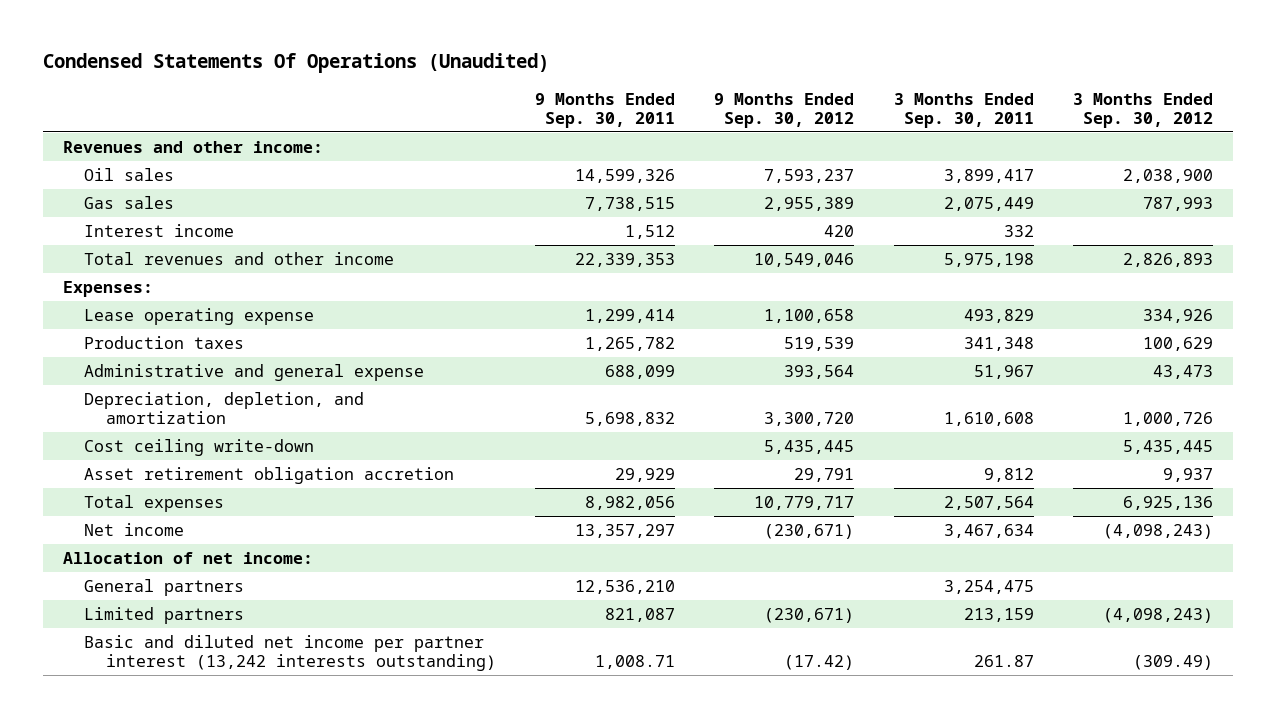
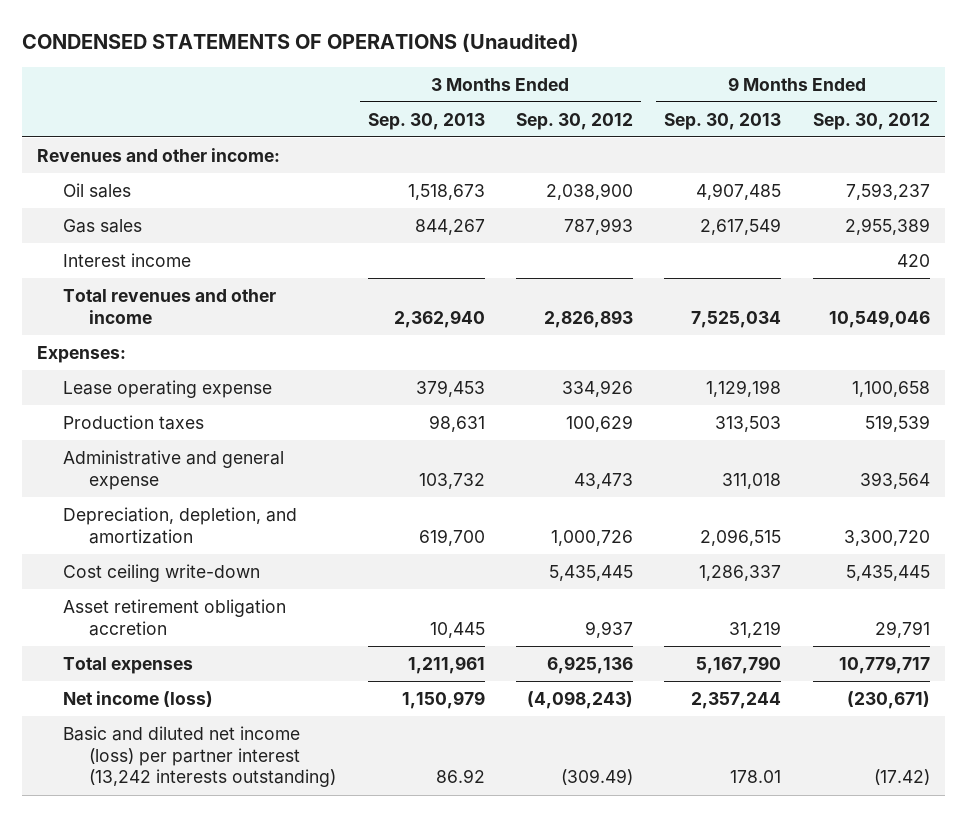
- Condensed Statements Of Operations (Unaudited)
+ CONDENSED STATEMENTS OF OPERATIONS (Unaudited)
- | 9 Months Ended Sep. 30, 2011 | 9 Months Ended Sep. 30, 2012 | 3 Months Ended Sep. 30, 2011 | 3 Months Ended Sep. 30, 2012
+ | 3 Months Ended Sep. 30, 2013 | 3 Months Ended Sep. 30, 2012 | 9 Months Ended Sep. 30, 2013 | 9 Months Ended Sep. 30, 2012
- Net income | 13,357,297 | (230,671) | 3,467,634 | (4,098,243)
- Allocation of net income:
- General partners | 12,536,210 | | 3,254,475 |
- Limited partners | 821,087 | (230,671) | 213,159 | (4,098,243)
- Basic and diluted net income per partner interest (13,242 interests outstanding) | 1,008.71 | (17.42) | 261.87 | (309.49)
+ Net income (loss) | 1,150,979 | (4,098,243) | 2,357,244 | (230,671)
+ Basic and diluted net income (loss) per partner interest (13,242 interests outstanding) | 86.92 | (309.49) | 178.01 | (17.42)

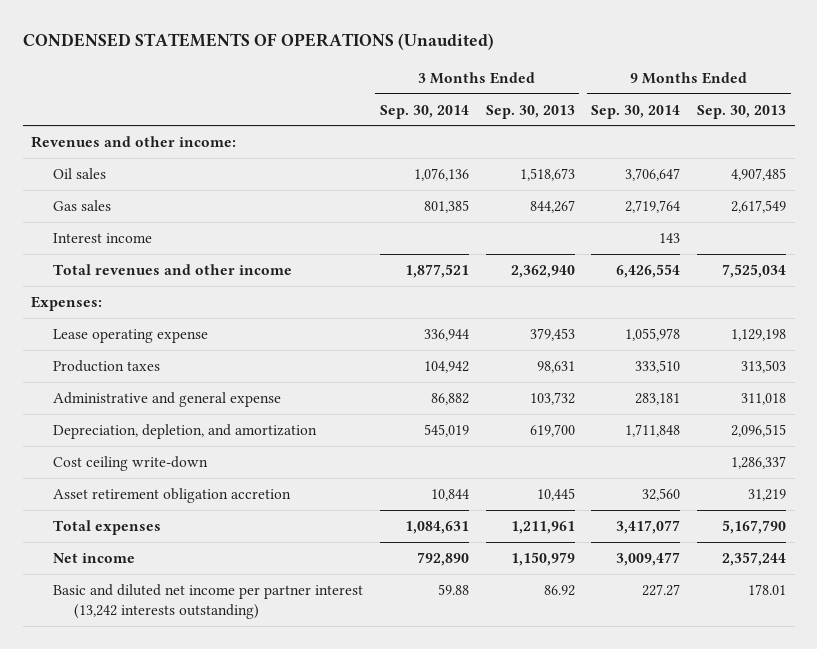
- | 3 Months Ended Sep. 30, 2013 | 3 Months Ended Sep. 30, 2012 | 9 Months Ended Sep. 30, 2013 | 9 Months Ended Sep. 30, 2012
+ | 3 Months Ended Sep. 30, 2014 | 3 Months Ended Sep. 30, 2013 | 9 Months Ended Sep. 30, 2014 | 9 Months Ended Sep. 30, 2013
- Net income (loss) | 1,150,979 | (4,098,243) | 2,357,244 | (230,671)
- Basic and diluted net income (loss) per partner interest (13,242 interests outstanding) | 86.92 | (309.49) | 178.01 | (17.42)
+ Net income | 792,890 | 1,150,979 | 3,009,477 | 2,357,244
+ Basic and diluted net income per partner interest (13,242 interests outstanding) | 59.88 | 86.92 | 227.27 | 178.01

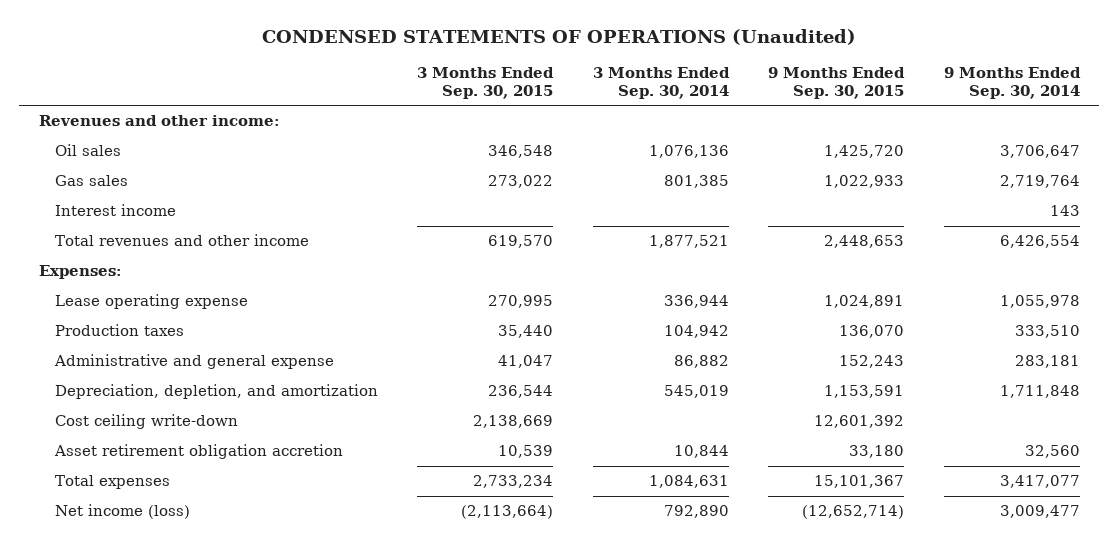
- | 3 Months Ended Sep. 30, 2014 | 3 Months Ended Sep. 30, 2013 | 9 Months Ended Sep. 30, 2014 | 9 Months Ended Sep. 30, 2013
+ | 3 Months Ended Sep. 30, 2015 | 3 Months Ended Sep. 30, 2014 | 9 Months Ended Sep. 30, 2015 | 9 Months Ended Sep. 30, 2014
- Net income | 792,890 | 1,150,979 | 3,009,477 | 2,357,244
- Basic and diluted net income per partner interest (13,242 interests outstanding) | 59.88 | 86.92 | 227.27 | 178.01
+ Net income (loss) | (2,113,664) | 792,890 | (12,652,714) | 3,009,477

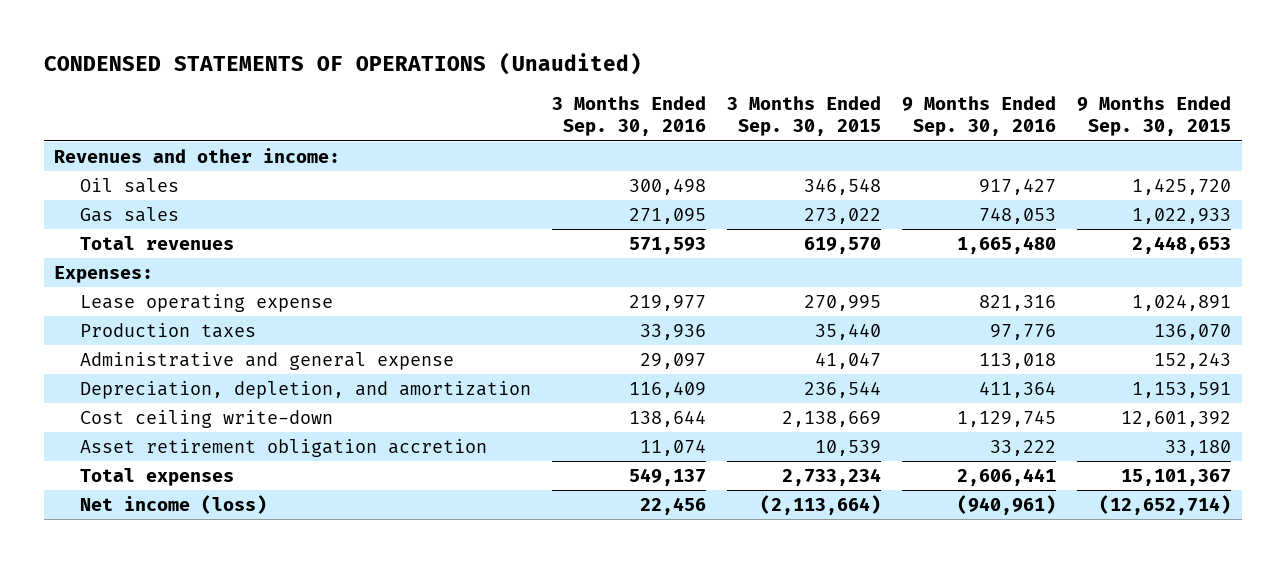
- | 3 Months Ended Sep. 30, 2015 | 3 Months Ended Sep. 30, 2014 | 9 Months Ended Sep. 30, 2015 | 9 Months Ended Sep. 30, 2014
+ | 3 Months Ended Sep. 30, 2016 | 3 Months Ended Sep. 30, 2015 | 9 Months Ended Sep. 30, 2016 | 9 Months Ended Sep. 30, 2015
- Interest income | | | | 143
- Total revenues and other income | 619,570 | 1,877,521 | 2,448,653 | 6,426,554
+ Total revenues | 571,593 | 619,570 | 1,665,480 | 2,448,653

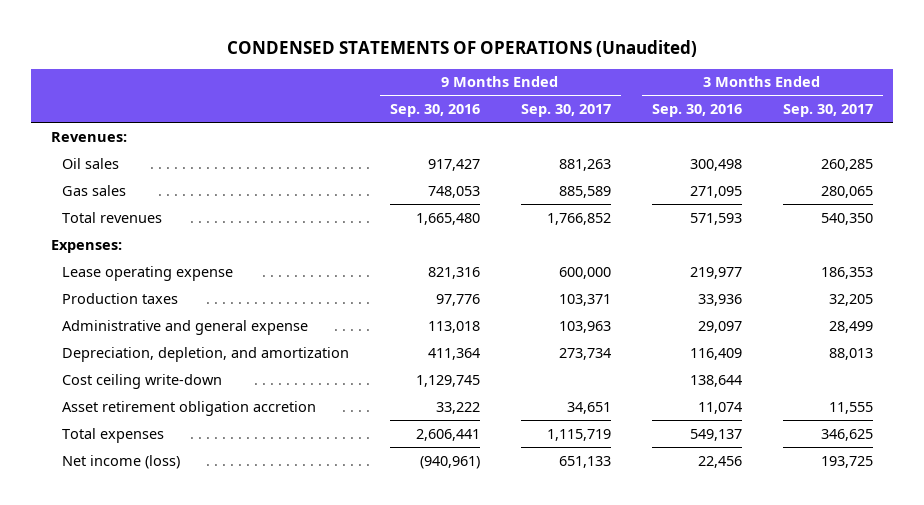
- | 3 Months Ended Sep. 30, 2016 | 3 Months Ended Sep. 30, 2015 | 9 Months Ended Sep. 30, 2016 | 9 Months Ended Sep. 30, 2015
+ | 9 Months Ended Sep. 30, 2016 | 9 Months Ended Sep. 30, 2017 | 3 Months Ended Sep. 30, 2016 | 3 Months Ended Sep. 30, 2017
- Revenues and other income:
+ Revenues:

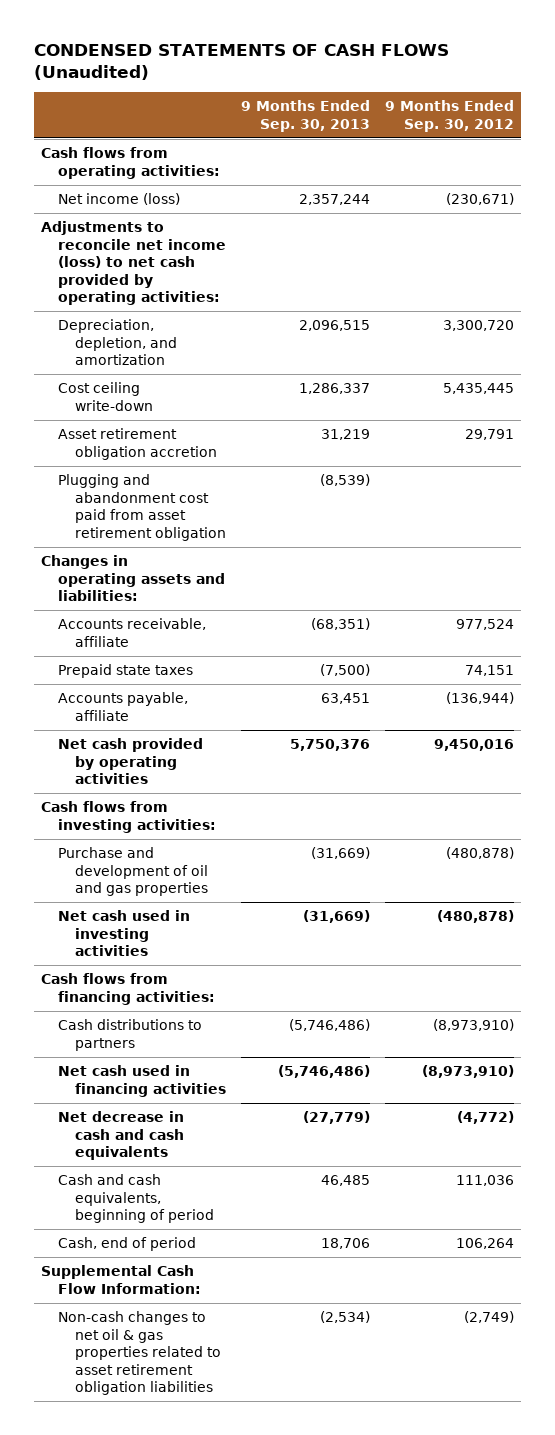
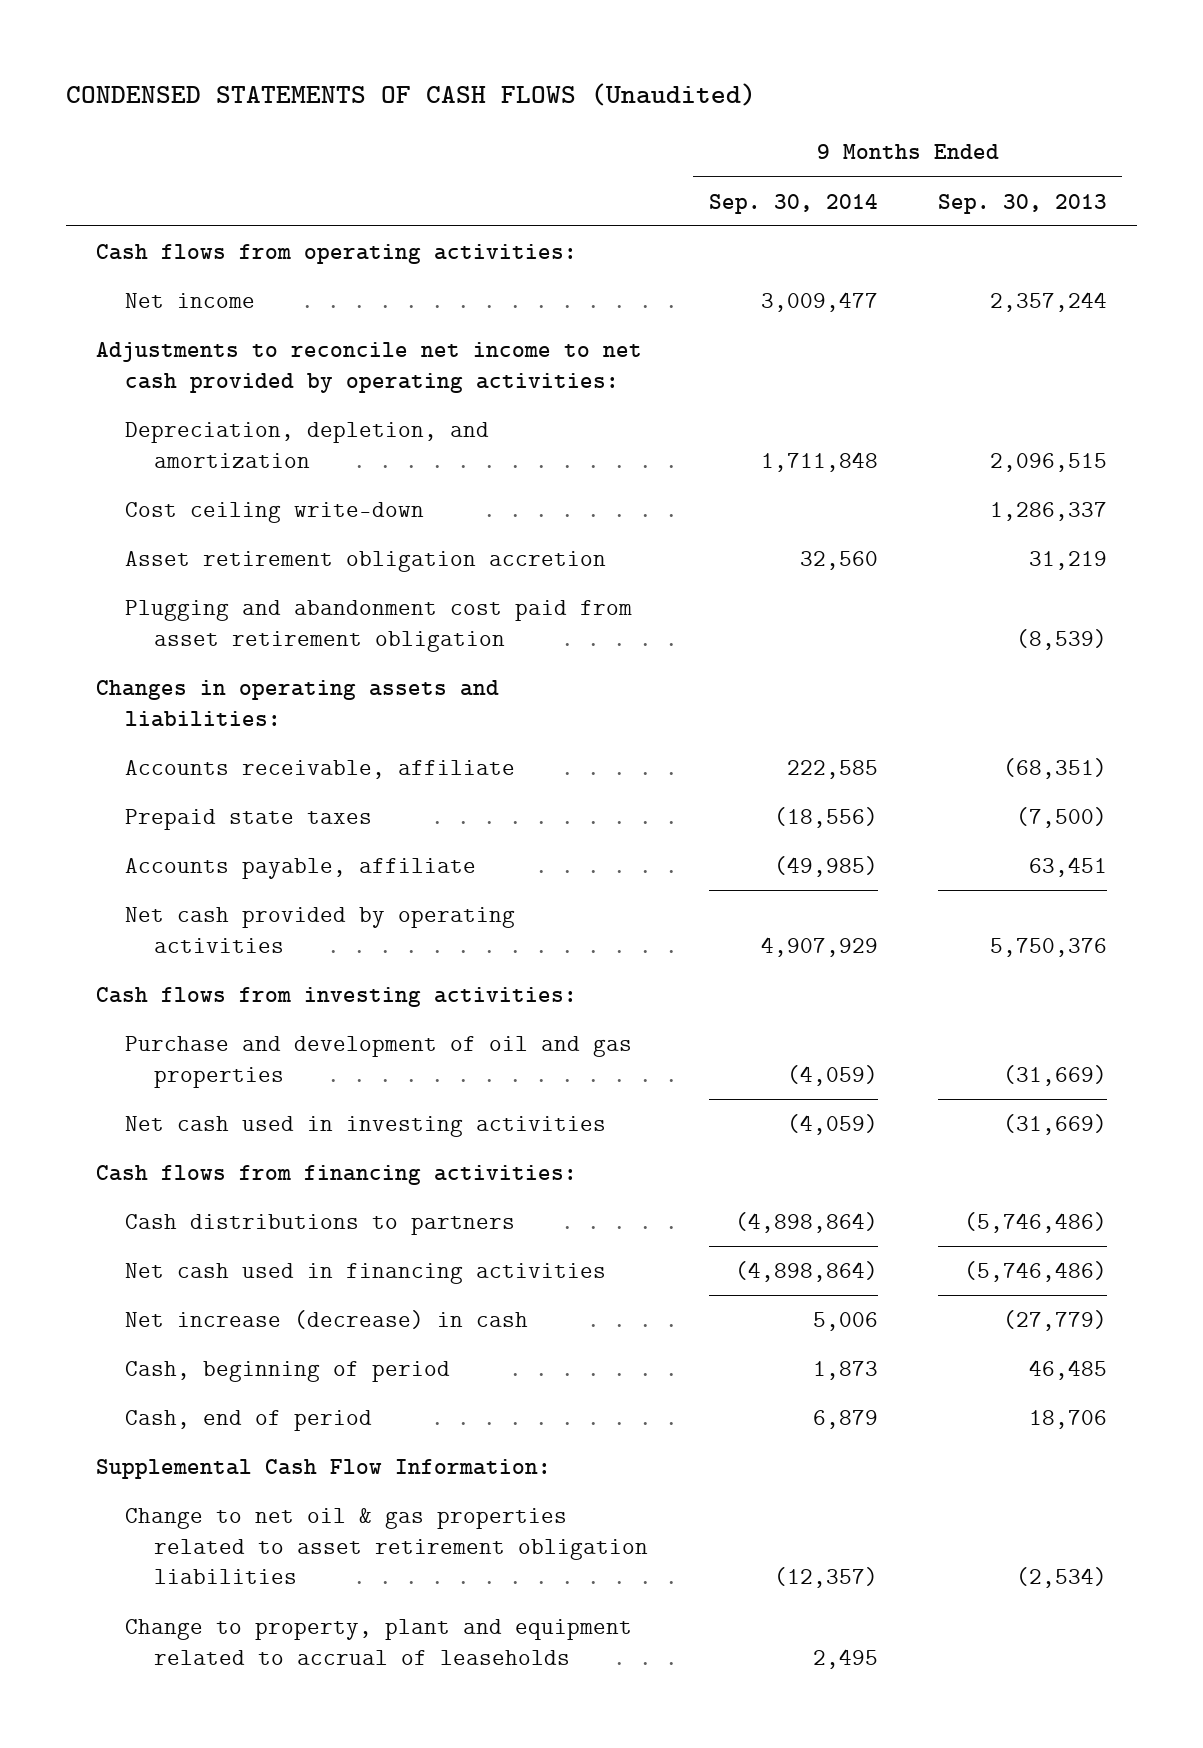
- | 9 Months Ended Sep. 30, 2013 | 9 Months Ended Sep. 30, 2012
+ | 9 Months Ended Sep. 30, 2014 | 9 Months Ended Sep. 30, 2013
- Net income (loss) | 2,357,244 | (230,671)
- Adjustments to reconcile net income (loss) to net cash provided by operating activities:
+ Net income | 3,009,477 | 2,357,244
+ Adjustments to reconcile net income to net cash provided by operating activities:
- Net decrease in cash and cash equivalents | (27,779) | (4,772)
- Cash and cash equivalents, beginning of period | 46,485 | 111,036
+ Net increase (decrease) in cash | 5,006 | (27,779)
+ Cash, beginning of period | 1,873 | 46,485
- Non-cash changes to net oil & gas properties related to asset retirement obligation liabilities | (2,534) | (2,749)
+ Change to net oil & gas properties related to asset retirement obligation liabilities | (12,357) | (2,534)
+ Change to property, plant and equipment related to accrual of leaseholds | 2,495 |

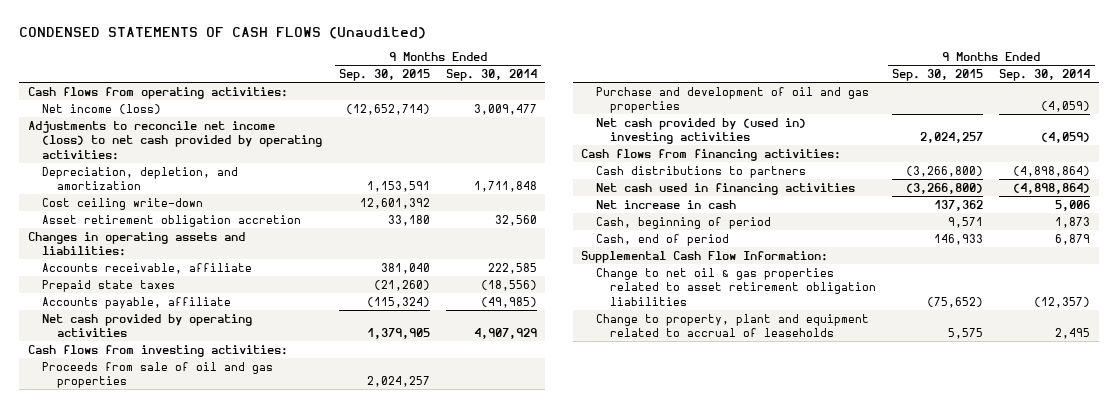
- | 9 Months Ended Sep. 30, 2014 | 9 Months Ended Sep. 30, 2013
+ | 9 Months Ended Sep. 30, 2015 | 9 Months Ended Sep. 30, 2014
- Net income | 3,009,477 | 2,357,244
- Adjustments to reconcile net income to net cash provided by operating activities:
+ Net income (loss) | (12,652,714) | 3,009,477
+ Adjustments to reconcile net income (loss) to net cash provided by operating activities:
- Plugging and abandonment cost paid from asset retirement obligation | | (8,539)
+ Proceeds from sale of oil and gas properties | 2,024,257 |
- Net cash used in investing activities | (4,059) | (31,669)
+ Net cash provided by (used in) investing activities | 2,024,257 | (4,059)
- Net increase (decrease) in cash | 5,006 | (27,779)
+ Net increase in cash | 137,362 | 5,006

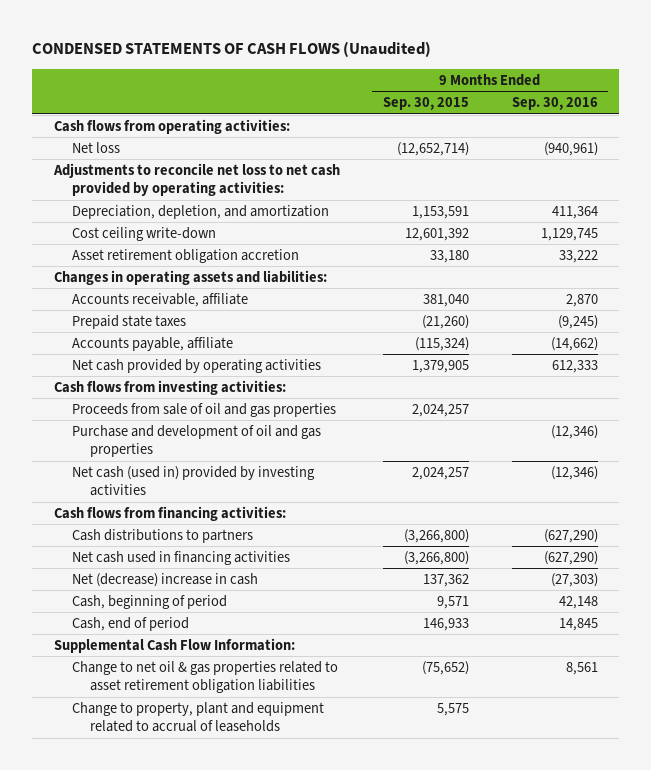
- | 9 Months Ended Sep. 30, 2015 | 9 Months Ended Sep. 30, 2014
+ | 9 Months Ended Sep. 30, 2015 | 9 Months Ended Sep. 30, 2016
- Net income (loss) | (12,652,714) | 3,009,477
- Adjustments to reconcile net income (loss) to net cash provided by operating activities:
+ Net loss | (12,652,714) | (940,961)
+ Adjustments to reconcile net loss to net cash provided by operating activities:
- Net cash provided by (used in) investing activities | 2,024,257 | (4,059)
+ Net cash (used in) provided by investing activities | 2,024,257 | (12,346)
- Net increase in cash | 137,362 | 5,006
+ Net (decrease) increase in cash | 137,362 | (27,303)

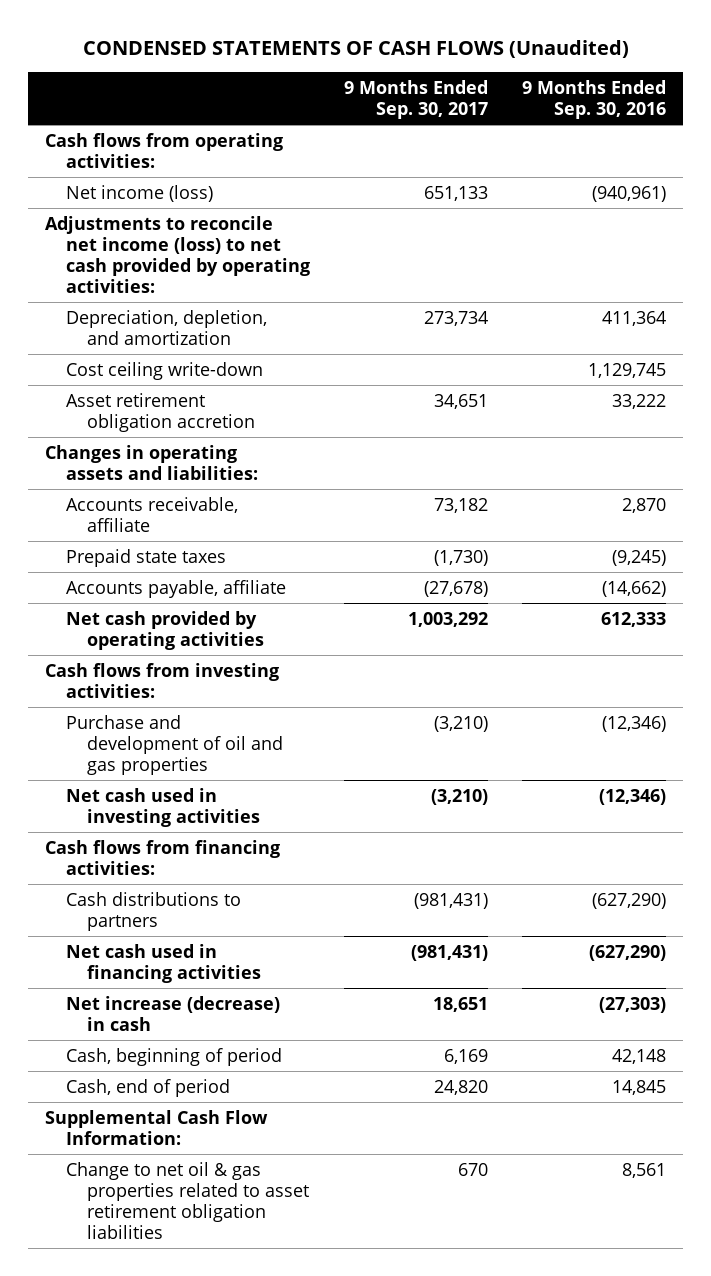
- | 9 Months Ended Sep. 30, 2015 | 9 Months Ended Sep. 30, 2016
+ | 9 Months Ended Sep. 30, 2017 | 9 Months Ended Sep. 30, 2016
- Net loss | (12,652,714) | (940,961)
- Adjustments to reconcile net loss to net cash provided by operating activities:
+ Net income (loss) | 651,133 | (940,961)
+ Adjustments to reconcile net income (loss) to net cash provided by operating activities:
- Proceeds from sale of oil and gas properties | 2,024,257 |
- Net cash (used in) provided by investing activities | 2,024,257 | (12,346)
+ Net cash used in investing activities | (3,210) | (12,346)
- Net (decrease) increase in cash | 137,362 | (27,303)
+ Net increase (decrease) in cash | 18,651 | (27,303)
- Change to property, plant and equipment related to accrual of leaseholds | 5,575 |

